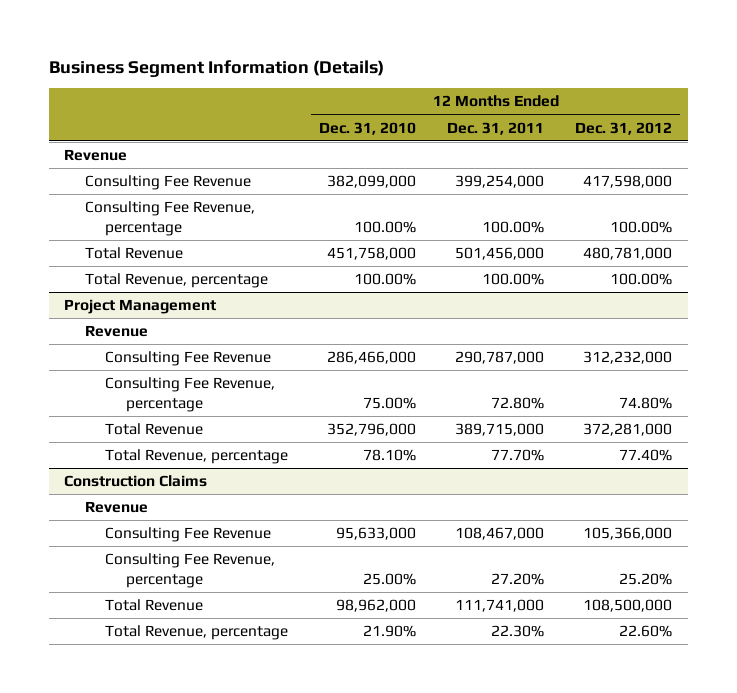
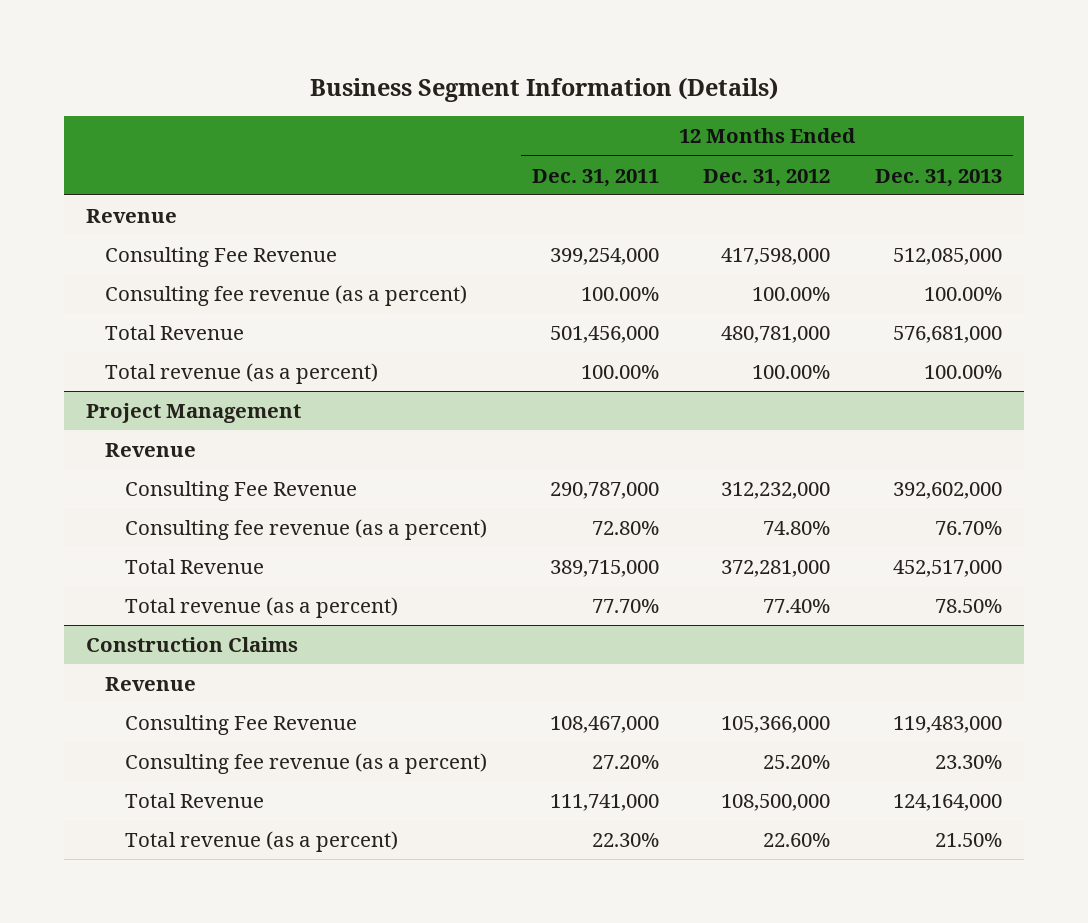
- | 12 Months Ended Dec. 31, 2010 | 12 Months Ended Dec. 31, 2011 | 12 Months Ended Dec. 31, 2012
+ | 12 Months Ended Dec. 31, 2011 | 12 Months Ended Dec. 31, 2012 | 12 Months Ended Dec. 31, 2013
- Consulting Fee Revenue, percentage | 100.00% | 100.00% | 100.00%
+ Consulting fee revenue (as a percent) | 100.00% | 100.00% | 100.00%
- Total Revenue, percentage | 100.00% | 100.00% | 100.00%
+ Total revenue (as a percent) | 100.00% | 100.00% | 100.00%
@ Project Management
- Consulting Fee Revenue, percentage | 75.00% | 72.80% | 74.80%
+ Consulting fee revenue (as a percent) | 72.80% | 74.80% | 76.70%
- Total Revenue, percentage | 78.10% | 77.70% | 77.40%
+ Total revenue (as a percent) | 77.70% | 77.40% | 78.50%
@ Construction Claims
- Consulting Fee Revenue, percentage | 25.00% | 27.20% | 25.20%
+ Consulting fee revenue (as a percent) | 27.20% | 25.20% | 23.30%
- Total Revenue, percentage | 21.90% | 22.30% | 22.60%
+ Total revenue (as a percent) | 22.30% | 22.60% | 21.50%

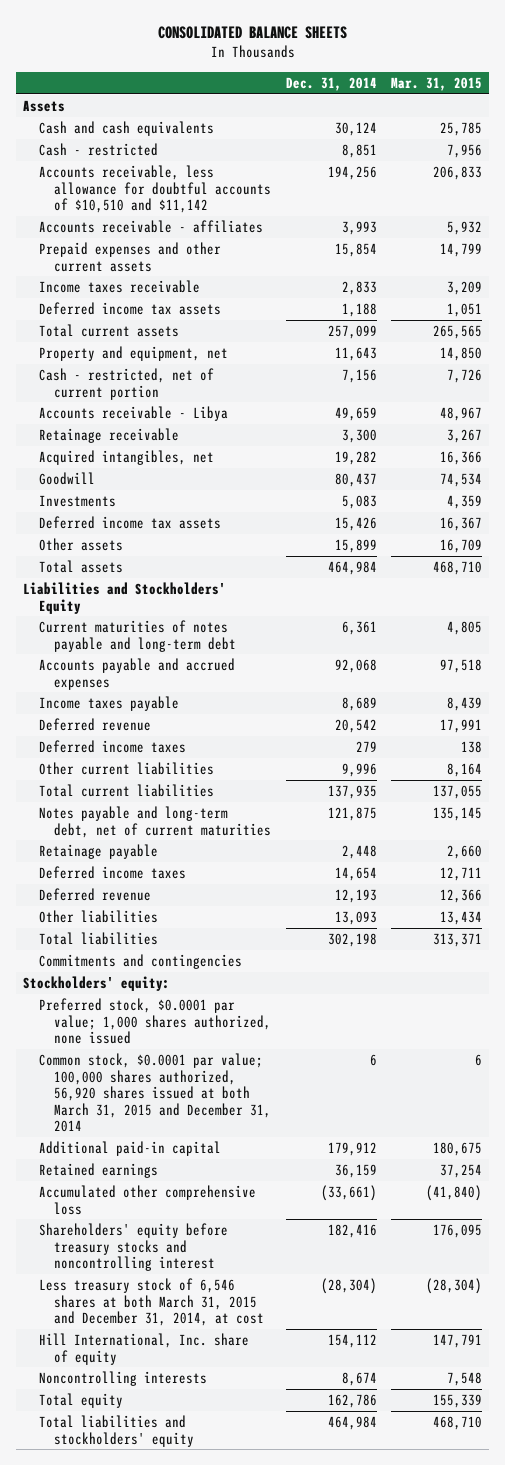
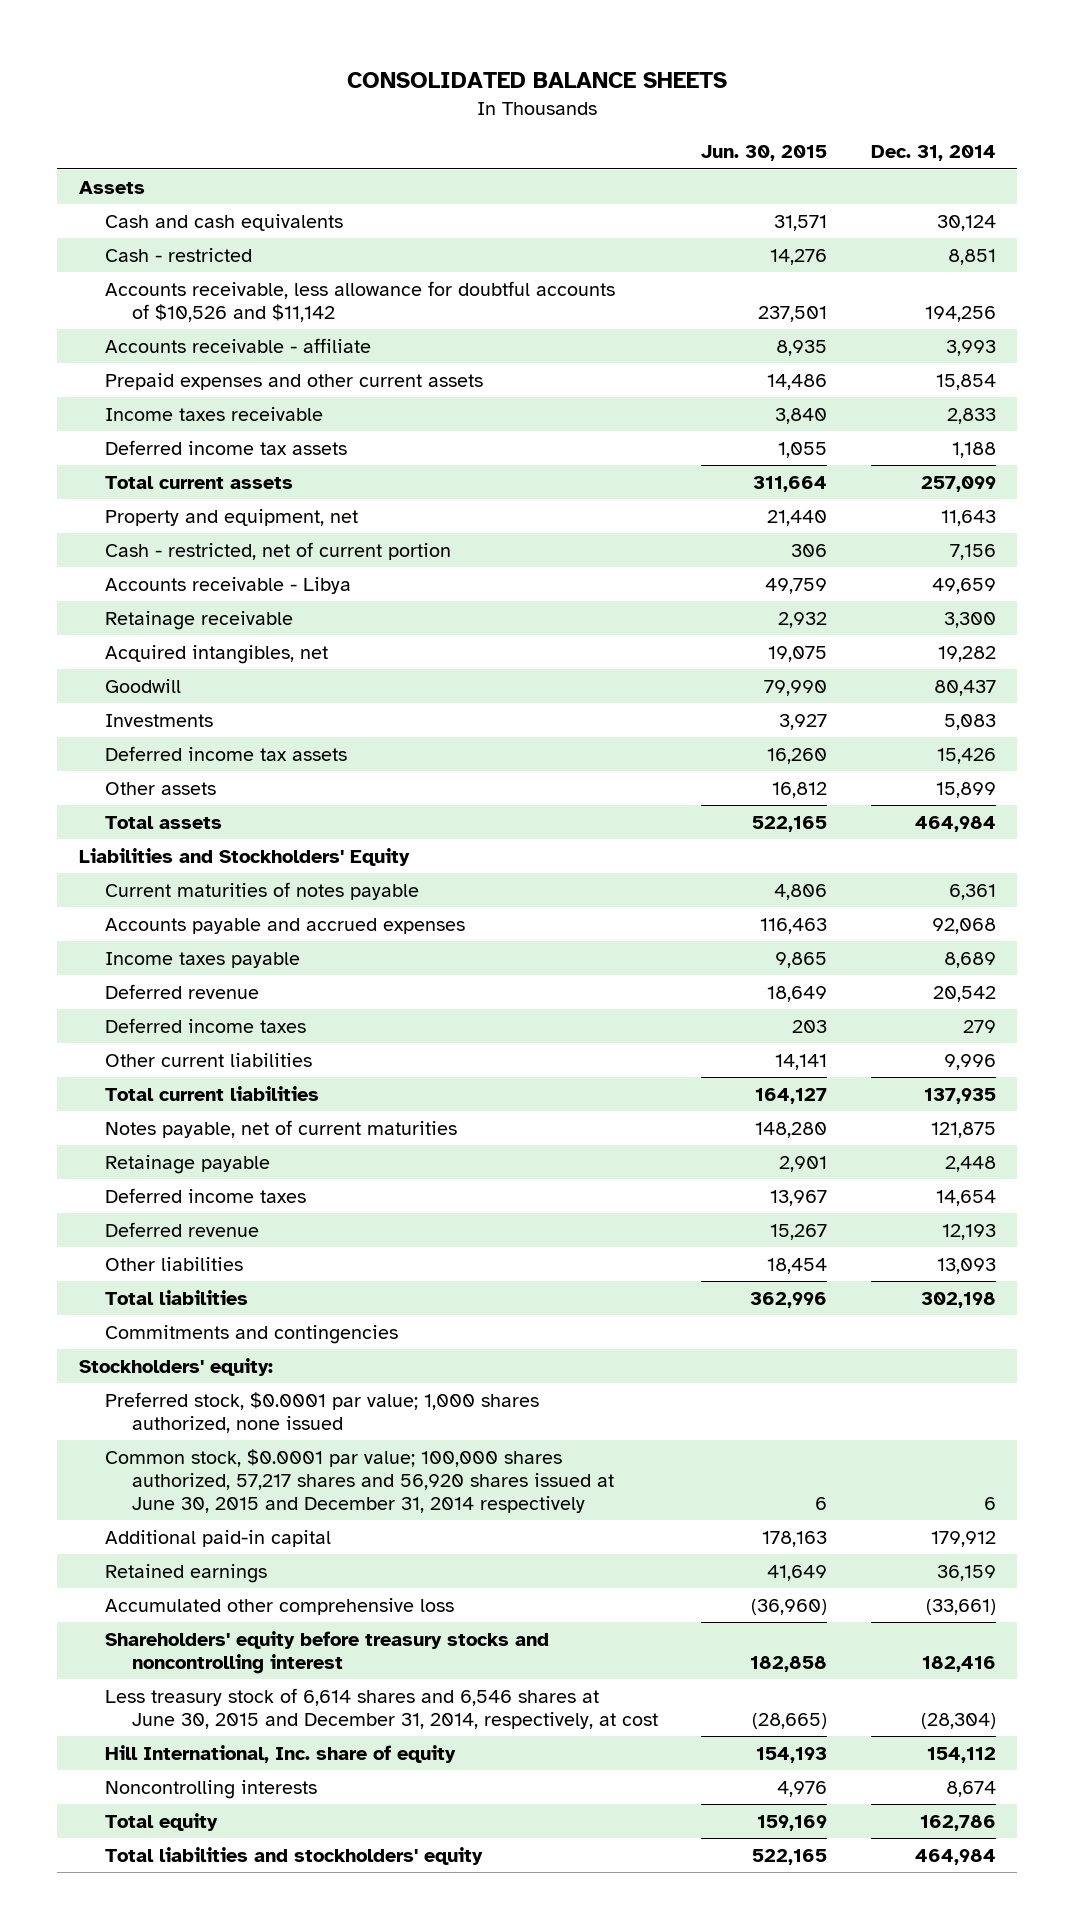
- | Dec. 31, 2014 | Mar. 31, 2015
+ | Jun. 30, 2015 | Dec. 31, 2014
- Accounts receivable, less allowance for doubtful accounts of $10,510 and $11,142 | 194,256 | 206,833
- Accounts receivable - affiliates | 3,993 | 5,932
+ Accounts receivable, less allowance for doubtful accounts of $10,526 and $11,142 | 237,501 | 194,256
+ Accounts receivable - affiliate | 8,935 | 3,993
- Current maturities of notes payable and long-term debt | 6,361 | 4,805
+ Current maturities of notes payable | 4,806 | 6,361
- Notes payable and long-term debt, net of current maturities | 121,875 | 135,145
+ Notes payable, net of current maturities | 148,280 | 121,875
- Common stock, $0.0001 par value; 100,000 shares authorized, 56,920 shares issued at both March 31, 2015 and December 31, 2014 | 6 | 6
+ Common stock, $0.0001 par value; 100,000 shares authorized, 57,217 shares and 56,920 shares issued at June 30, 2015 and December 31, 2014 respectively | 6 | 6
- Less treasury stock of 6,546 shares at both March 31, 2015 and December 31, 2014, at cost | (28,304) | (28,304)
+ Less treasury stock of 6,614 shares and 6,546 shares at June 30, 2015 and December 31, 2014, respectively, at cost | (28,665) | (28,304)

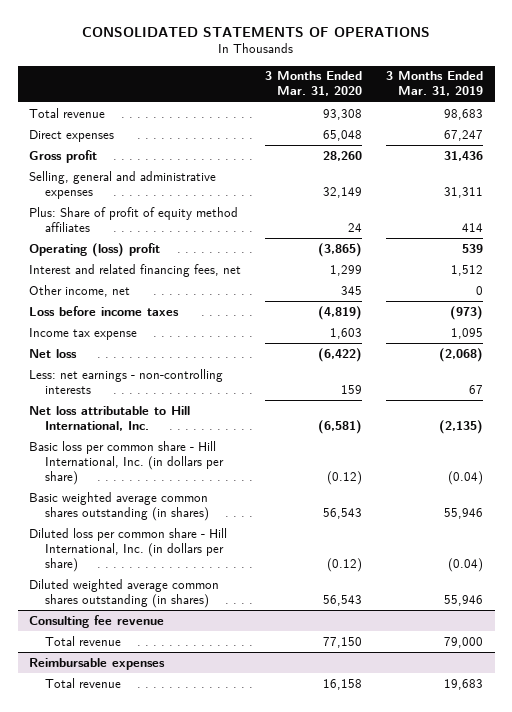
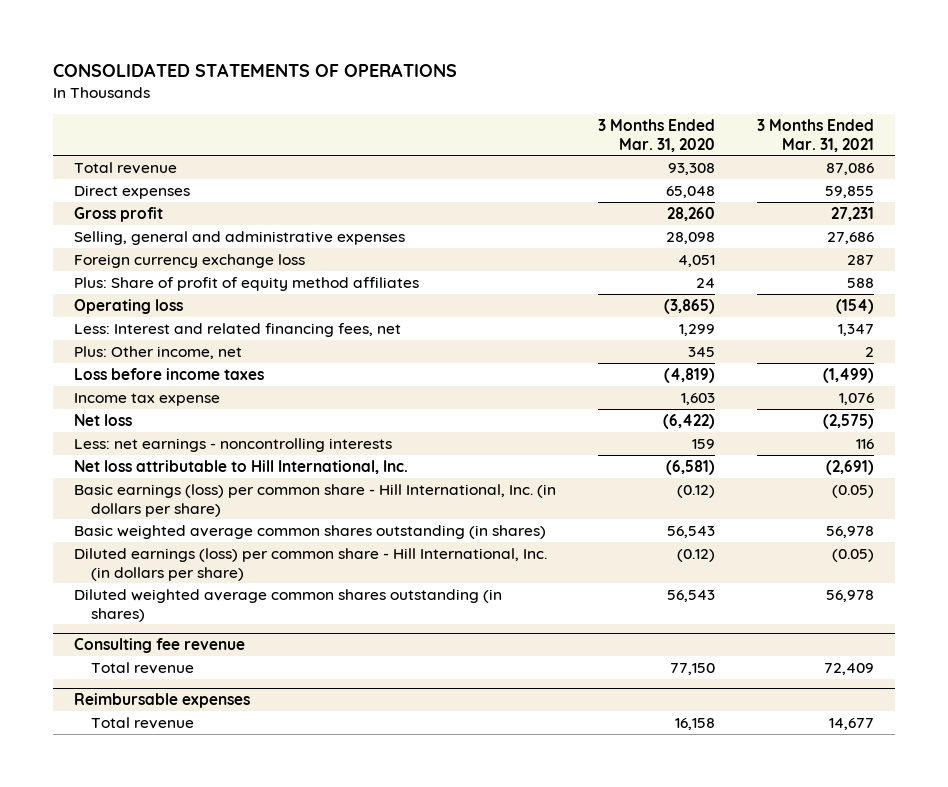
- | 3 Months Ended Mar. 31, 2020 | 3 Months Ended Mar. 31, 2019
+ | 3 Months Ended Mar. 31, 2020 | 3 Months Ended Mar. 31, 2021
- Selling, general and administrative expenses | 32,149 | 31,311
+ Selling, general and administrative expenses | 28,098 | 27,686
+ Foreign currency exchange loss | 4,051 | 287
- Operating (loss) profit | (3,865) | 539
- Interest and related financing fees, net | 1,299 | 1,512
- Other income, net | 345 | 0
+ Operating loss | (3,865) | (154)
+ Less: Interest and related financing fees, net | 1,299 | 1,347
+ Plus: Other income, net | 345 | 2
- Less: net earnings - non-controlling interests | 159 | 67
+ Less: net earnings - noncontrolling interests | 159 | 116
- Basic loss per common share - Hill International, Inc. (in dollars per share) | (0.12) | (0.04)
+ Basic earnings (loss) per common share - Hill International, Inc. (in dollars per share) | (0.12) | (0.05)
- Diluted loss per common share - Hill International, Inc. (in dollars per share) | (0.12) | (0.04)
+ Diluted earnings (loss) per common share - Hill International, Inc. (in dollars per share) | (0.12) | (0.05)

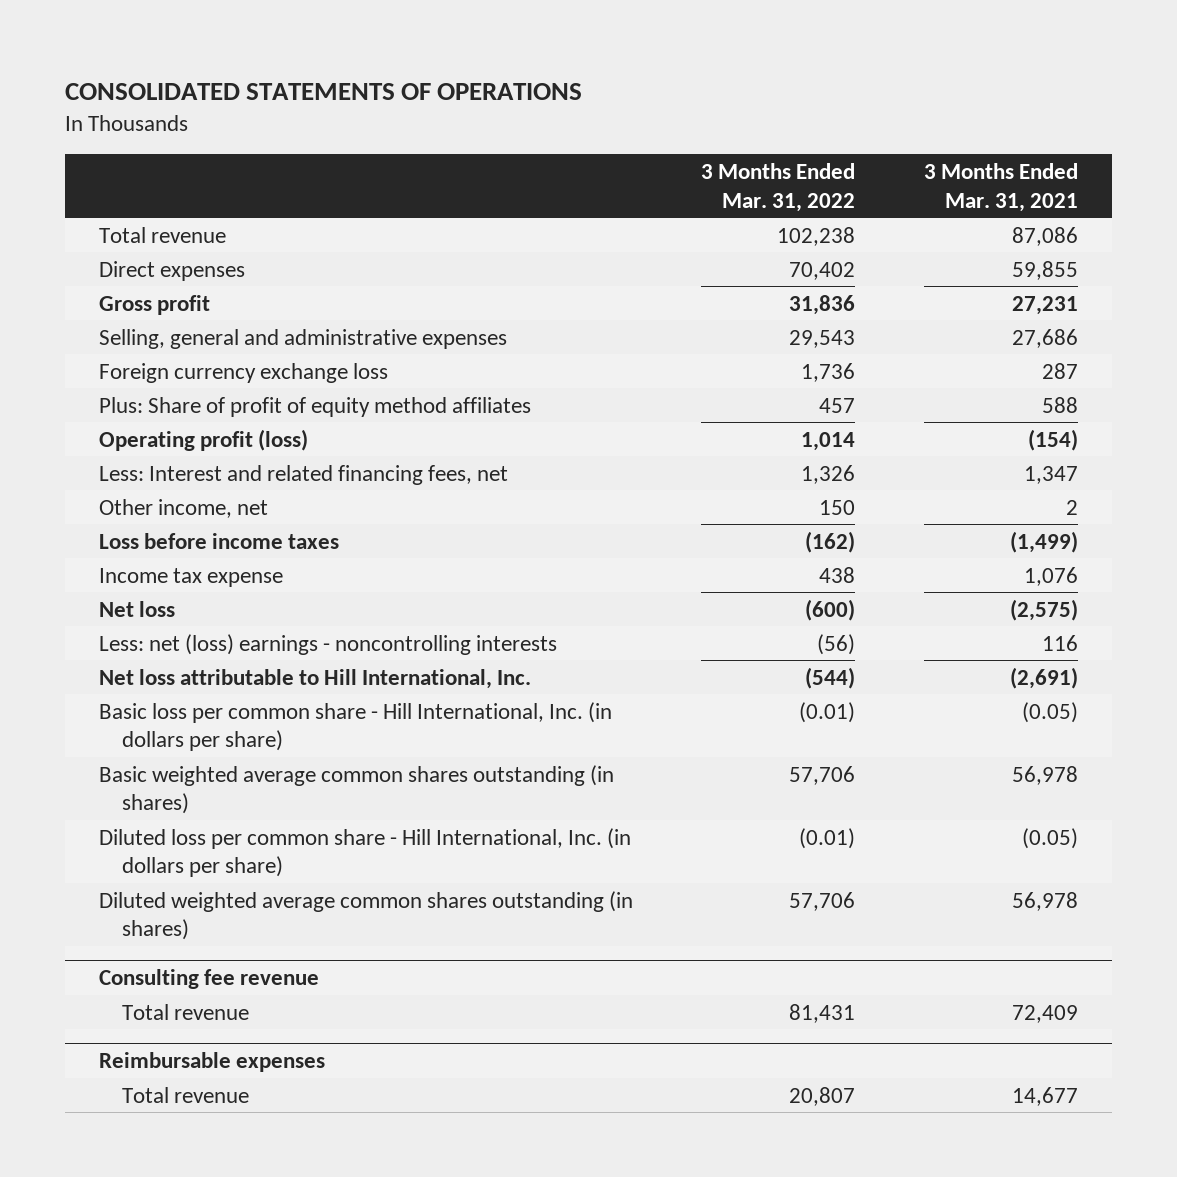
- | 3 Months Ended Mar. 31, 2020 | 3 Months Ended Mar. 31, 2021
+ | 3 Months Ended Mar. 31, 2022 | 3 Months Ended Mar. 31, 2021
- Operating loss | (3,865) | (154)
+ Operating profit (loss) | 1,014 | (154)
- Plus: Other income, net | 345 | 2
+ Other income, net | 150 | 2
- Less: net earnings - noncontrolling interests | 159 | 116
+ Less: net (loss) earnings - noncontrolling interests | (56) | 116
- Basic earnings (loss) per common share - Hill International, Inc. (in dollars per share) | (0.12) | (0.05)
+ Basic loss per common share - Hill International, Inc. (in dollars per share) | (0.01) | (0.05)
- Diluted earnings (loss) per common share - Hill International, Inc. (in dollars per share) | (0.12) | (0.05)
+ Diluted loss per common share - Hill International, Inc. (in dollars per share) | (0.01) | (0.05)

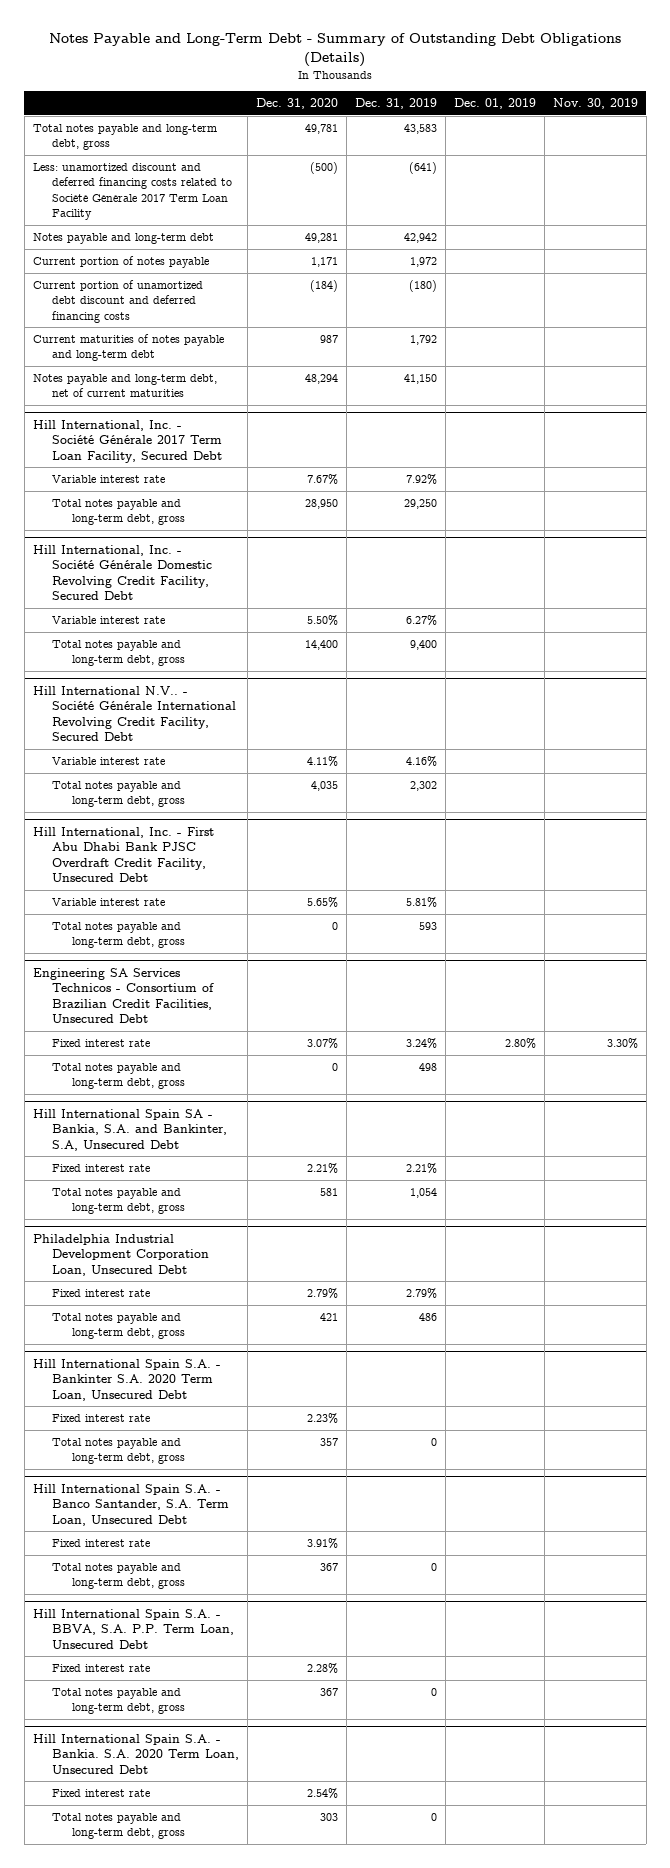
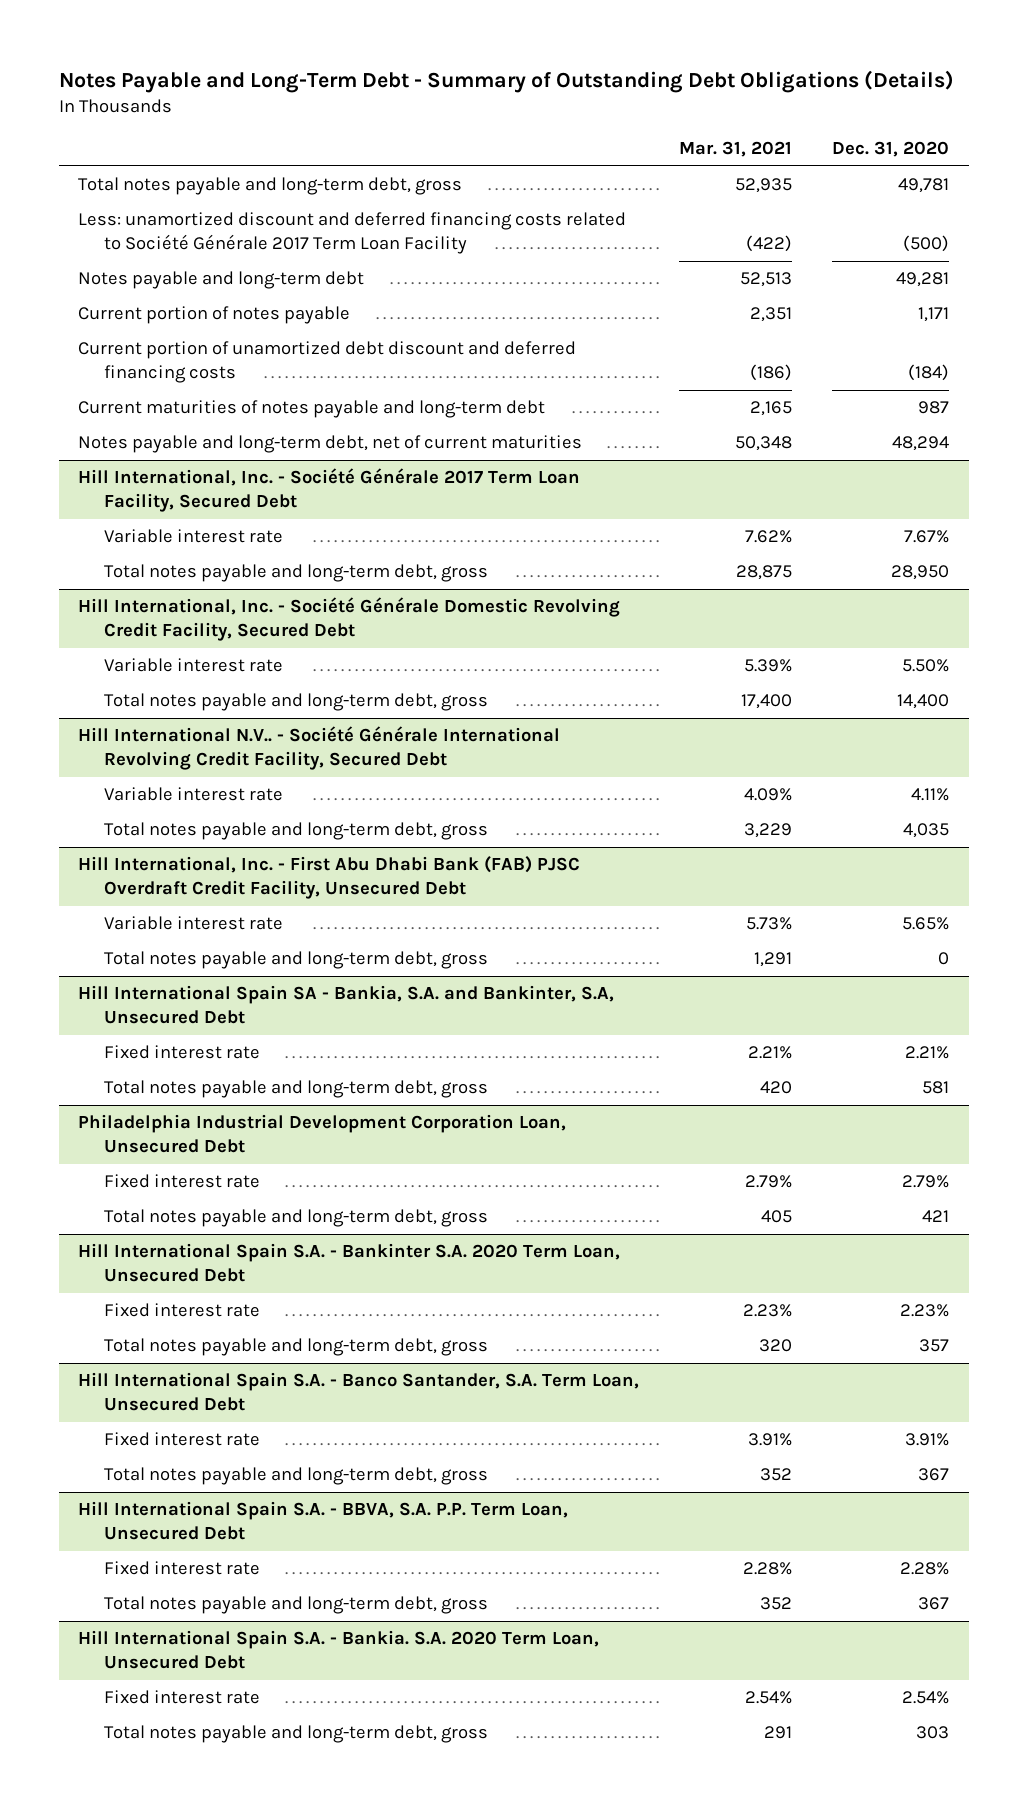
- | Dec. 31, 2020 | Dec. 31, 2019 | Dec. 01, 2019 | Nov. 30, 2019
+ | Mar. 31, 2021 | Dec. 31, 2020
- Hill International, Inc. - First Abu Dhabi Bank PJSC Overdraft Credit Facility, Unsecured Debt
+ Hill International, Inc. - First Abu Dhabi Bank (FAB) PJSC Overdraft Credit Facility, Unsecured Debt
- Engineering SA Services Technicos - Consortium of Brazilian Credit Facilities, Unsecured Debt
- Fixed interest rate | 3.07% | 3.24% | 2.80% | 3.30%
- Total notes payable and long-term debt, gross | 0 | 498 | |

